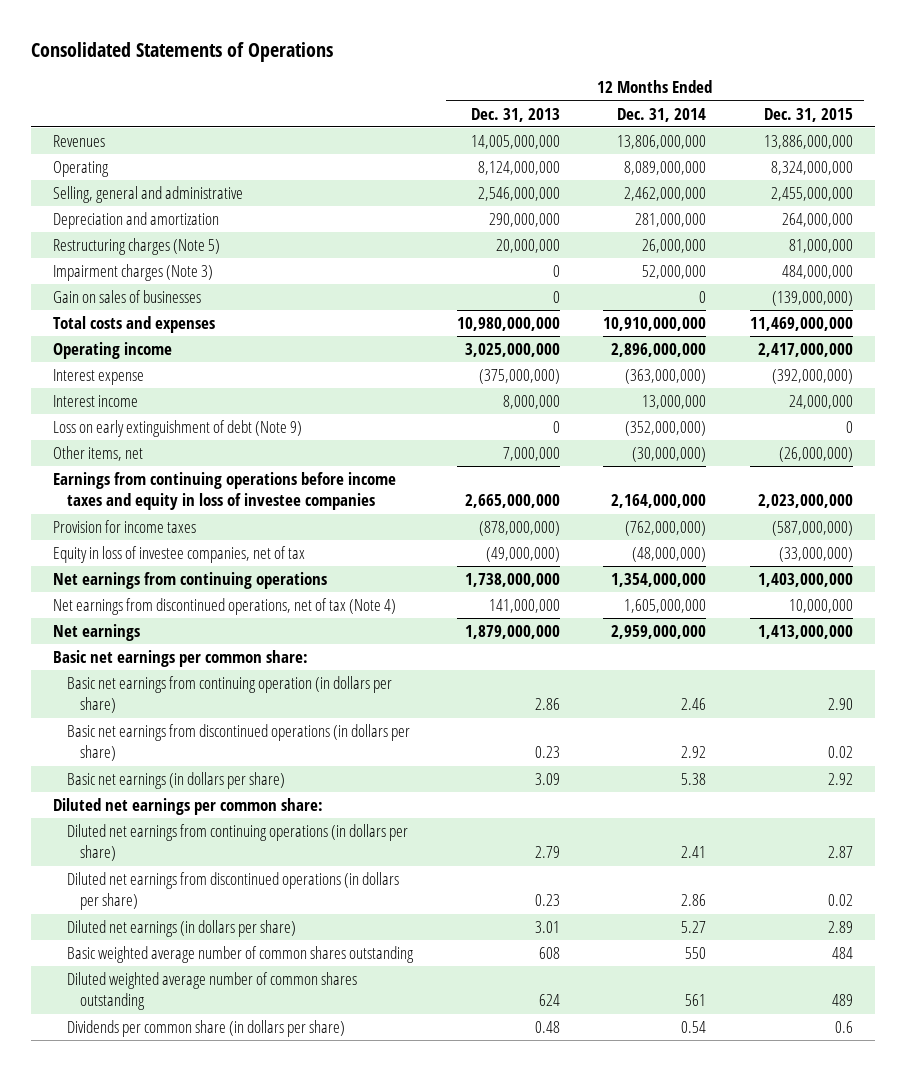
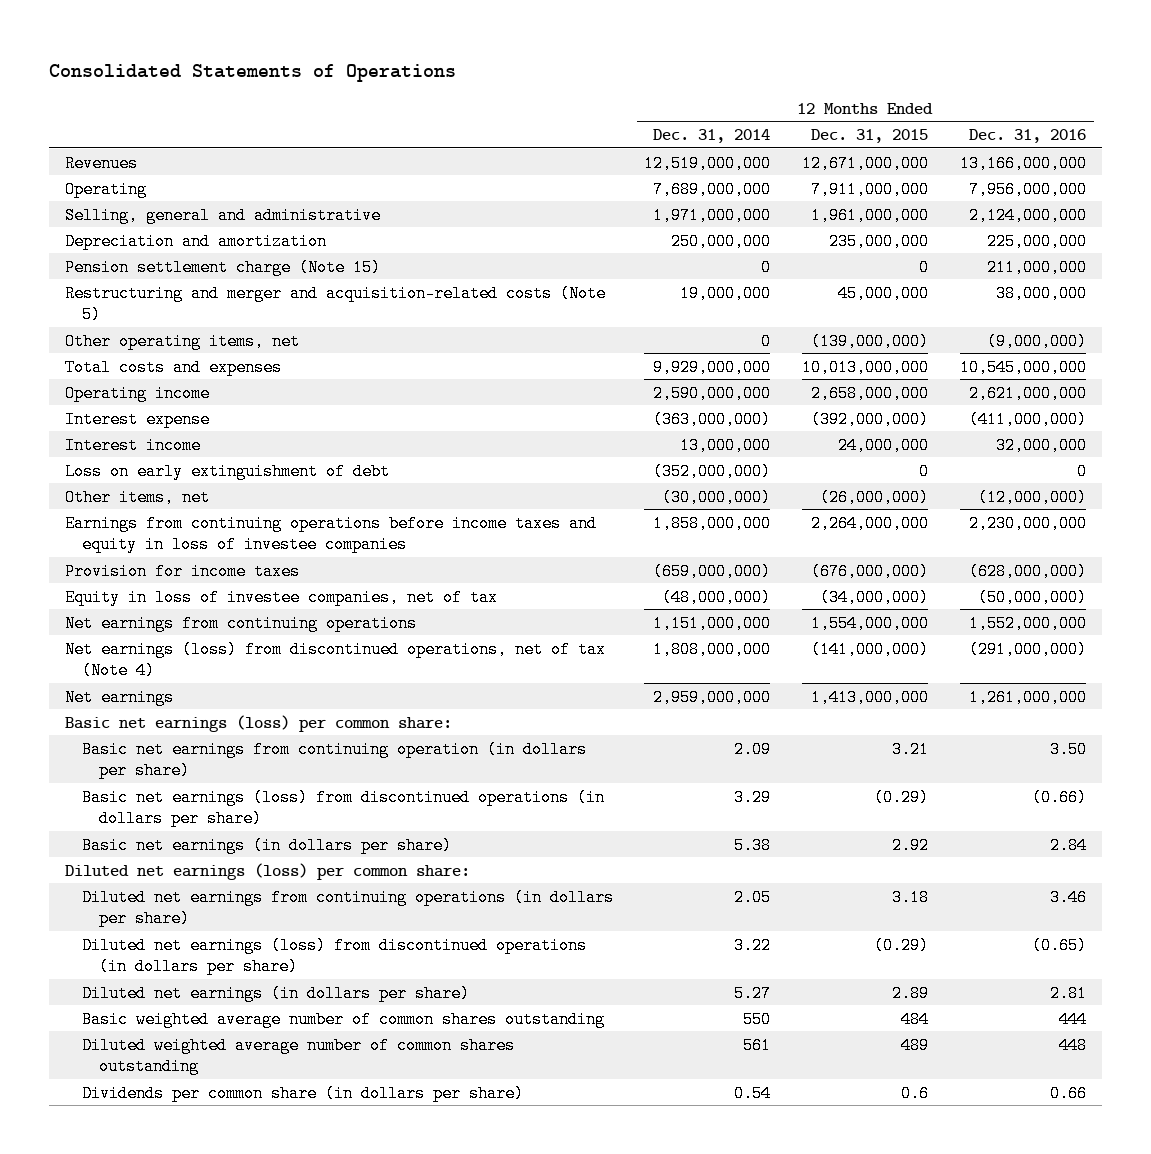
- | 12 Months Ended Dec. 31, 2013 | 12 Months Ended Dec. 31, 2014 | 12 Months Ended Dec. 31, 2015
+ | 12 Months Ended Dec. 31, 2014 | 12 Months Ended Dec. 31, 2015 | 12 Months Ended Dec. 31, 2016
- Revenues | 14,005,000,000 | 13,806,000,000 | 13,886,000,000
- Operating | 8,124,000,000 | 8,089,000,000 | 8,324,000,000
- Selling, general and administrative | 2,546,000,000 | 2,462,000,000 | 2,455,000,000
- Depreciation and amortization | 290,000,000 | 281,000,000 | 264,000,000
- Restructuring charges (Note 5) | 20,000,000 | 26,000,000 | 81,000,000
- Impairment charges (Note 3) | 0 | 52,000,000 | 484,000,000
- Gain on sales of businesses | 0 | 0 | (139,000,000)
- Total costs and expenses | 10,980,000,000 | 10,910,000,000 | 11,469,000,000
- Operating income | 3,025,000,000 | 2,896,000,000 | 2,417,000,000
+ Revenues | 12,519,000,000 | 12,671,000,000 | 13,166,000,000
+ Operating | 7,689,000,000 | 7,911,000,000 | 7,956,000,000
+ Selling, general and administrative | 1,971,000,000 | 1,961,000,000 | 2,124,000,000
+ Depreciation and amortization | 250,000,000 | 235,000,000 | 225,000,000
+ Pension settlement charge (Note 15) | 0 | 0 | 211,000,000
+ Restructuring and merger and acquisition-related costs (Note 5) | 19,000,000 | 45,000,000 | 38,000,000
+ Other operating items, net | 0 | (139,000,000) | (9,000,000)
+ Total costs and expenses | 9,929,000,000 | 10,013,000,000 | 10,545,000,000
+ Operating income | 2,590,000,000 | 2,658,000,000 | 2,621,000,000
- Loss on early extinguishment of debt (Note 9) | 0 | (352,000,000) | 0
+ Loss on early extinguishment of debt | (352,000,000) | 0 | 0
- Earnings from continuing operations before income taxes and equity in loss of investee companies | 2,665,000,000 | 2,164,000,000 | 2,023,000,000
- Provision for income taxes | (878,000,000) | (762,000,000) | (587,000,000)
- Equity in loss of investee companies, net of tax | (49,000,000) | (48,000,000) | (33,000,000)
- Net earnings from continuing operations | 1,738,000,000 | 1,354,000,000 | 1,403,000,000
- Net earnings from discontinued operations, net of tax (Note 4) | 141,000,000 | 1,605,000,000 | 10,000,000
+ Earnings from continuing operations before income taxes and equity in loss of investee companies | 1,858,000,000 | 2,264,000,000 | 2,230,000,000
+ Provision for income taxes | (659,000,000) | (676,000,000) | (628,000,000)
+ Equity in loss of investee companies, net of tax | (48,000,000) | (34,000,000) | (50,000,000)
+ Net earnings from continuing operations | 1,151,000,000 | 1,554,000,000 | 1,552,000,000
+ Net earnings (loss) from discontinued operations, net of tax (Note 4) | 1,808,000,000 | (141,000,000) | (291,000,000)
- Basic net earnings per common share:
- Basic net earnings from continuing operation (in dollars per share) | 2.86 | 2.46 | 2.90
- Basic net earnings from discontinued operations (in dollars per share) | 0.23 | 2.92 | 0.02
+ Basic net earnings (loss) per common share:
+ Basic net earnings from continuing operation (in dollars per share) | 2.09 | 3.21 | 3.50
+ Basic net earnings (loss) from discontinued operations (in dollars per share) | 3.29 | (0.29) | (0.66)
- Diluted net earnings per common share:
- Diluted net earnings from continuing operations (in dollars per share) | 2.79 | 2.41 | 2.87
- Diluted net earnings from discontinued operations (in dollars per share) | 0.23 | 2.86 | 0.02
+ Diluted net earnings (loss) per common share:
+ Diluted net earnings from continuing operations (in dollars per share) | 2.05 | 3.18 | 3.46
+ Diluted net earnings (loss) from discontinued operations (in dollars per share) | 3.22 | (0.29) | (0.65)

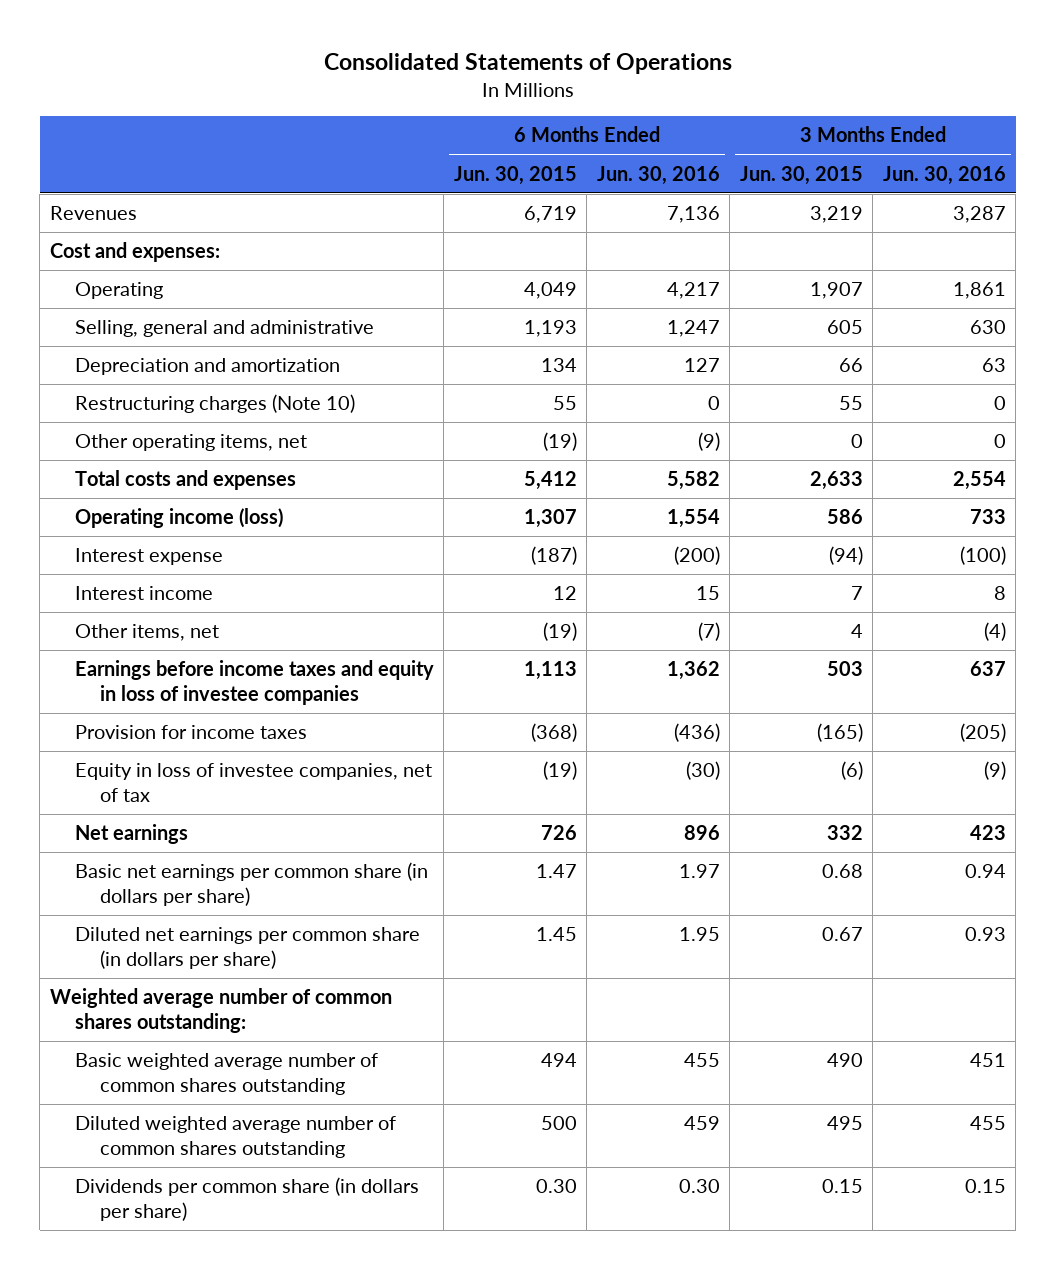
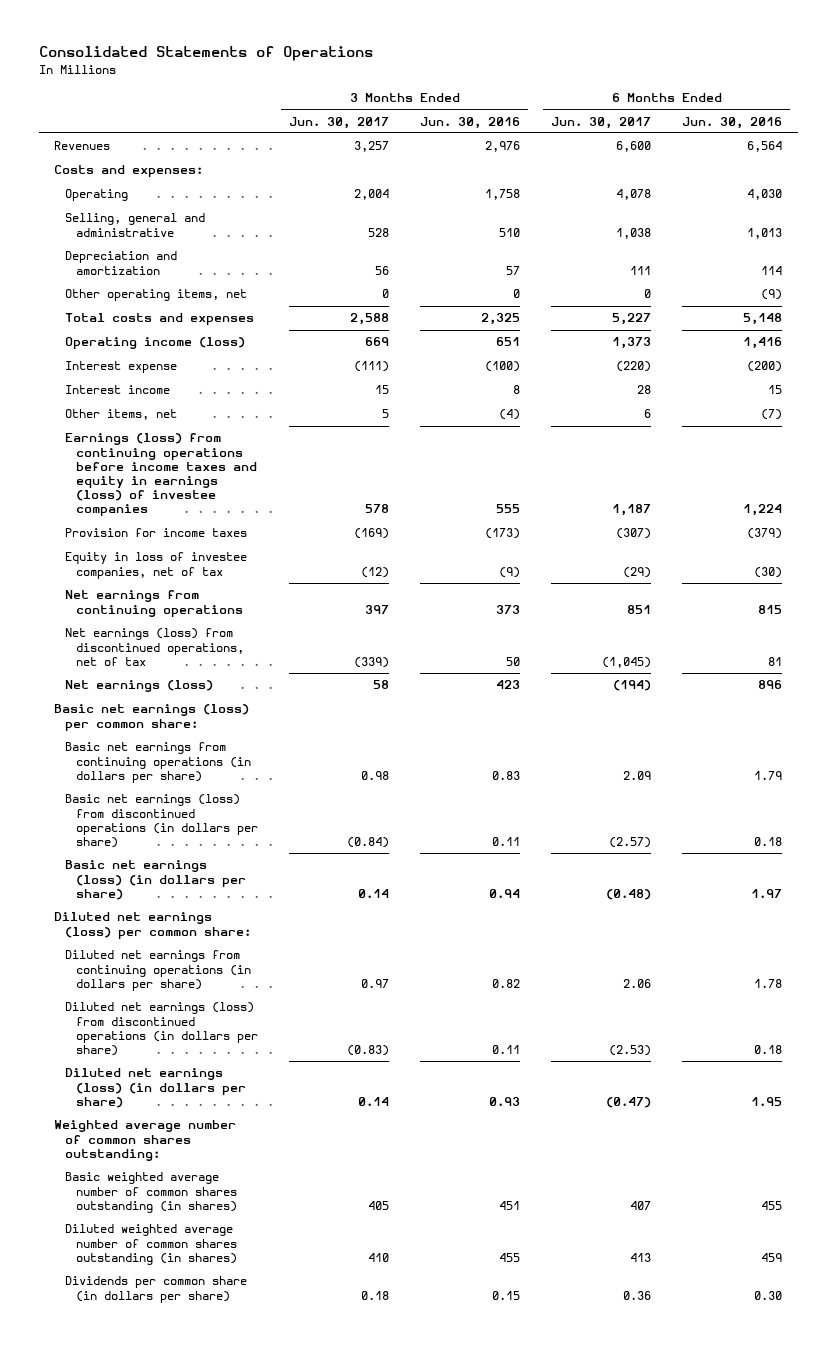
- | 6 Months Ended Jun. 30, 2015 | 6 Months Ended Jun. 30, 2016 | 3 Months Ended Jun. 30, 2015 | 3 Months Ended Jun. 30, 2016
+ | 3 Months Ended Jun. 30, 2017 | 3 Months Ended Jun. 30, 2016 | 6 Months Ended Jun. 30, 2017 | 6 Months Ended Jun. 30, 2016
- Revenues | 6,719 | 7,136 | 3,219 | 3,287
- Cost and expenses:
- Operating | 4,049 | 4,217 | 1,907 | 1,861
- Selling, general and administrative | 1,193 | 1,247 | 605 | 630
- Depreciation and amortization | 134 | 127 | 66 | 63
- Restructuring charges (Note 10) | 55 | 0 | 55 | 0
+ Revenues | 3,257 | 2,976 | 6,600 | 6,564
+ Costs and expenses:
+ Operating | 2,004 | 1,758 | 4,078 | 4,030
+ Selling, general and administrative | 528 | 510 | 1,038 | 1,013
+ Depreciation and amortization | 56 | 57 | 111 | 114
- Total costs and expenses | 5,412 | 5,582 | 2,633 | 2,554
- Operating income (loss) | 1,307 | 1,554 | 586 | 733
+ Total costs and expenses | 2,588 | 2,325 | 5,227 | 5,148
+ Operating income (loss) | 669 | 651 | 1,373 | 1,416
- Earnings before income taxes and equity in loss of investee companies | 1,113 | 1,362 | 503 | 637
- Provision for income taxes | (368) | (436) | (165) | (205)
+ Earnings (loss) from continuing operations before income taxes and equity in earnings (loss) of investee companies | 578 | 555 | 1,187 | 1,224
+ Provision for income taxes | (169) | (173) | (307) | (379)
- Net earnings | 726 | 896 | 332 | 423
- Basic net earnings per common share (in dollars per share) | 1.47 | 1.97 | 0.68 | 0.94
- Diluted net earnings per common share (in dollars per share) | 1.45 | 1.95 | 0.67 | 0.93
+ Net earnings from continuing operations | 397 | 373 | 851 | 815
+ Net earnings (loss) from discontinued operations, net of tax | (339) | 50 | (1,045) | 81
+ Net earnings (loss) | 58 | 423 | (194) | 896
+ Basic net earnings (loss) per common share:
+ Basic net earnings from continuing operations (in dollars per share) | 0.98 | 0.83 | 2.09 | 1.79
+ Basic net earnings (loss) from discontinued operations (in dollars per share) | (0.84) | 0.11 | (2.57) | 0.18
+ Basic net earnings (loss) (in dollars per share) | 0.14 | 0.94 | (0.48) | 1.97
+ Diluted net earnings (loss) per common share:
+ Diluted net earnings from continuing operations (in dollars per share) | 0.97 | 0.82 | 2.06 | 1.78
+ Diluted net earnings (loss) from discontinued operations (in dollars per share) | (0.83) | 0.11 | (2.53) | 0.18
+ Diluted net earnings (loss) (in dollars per share) | 0.14 | 0.93 | (0.47) | 1.95
- Basic weighted average number of common shares outstanding | 494 | 455 | 490 | 451
- Diluted weighted average number of common shares outstanding | 500 | 459 | 495 | 455
+ Basic weighted average number of common shares outstanding (in shares) | 405 | 451 | 407 | 455
+ Diluted weighted average number of common shares outstanding (in shares) | 410 | 455 | 413 | 459

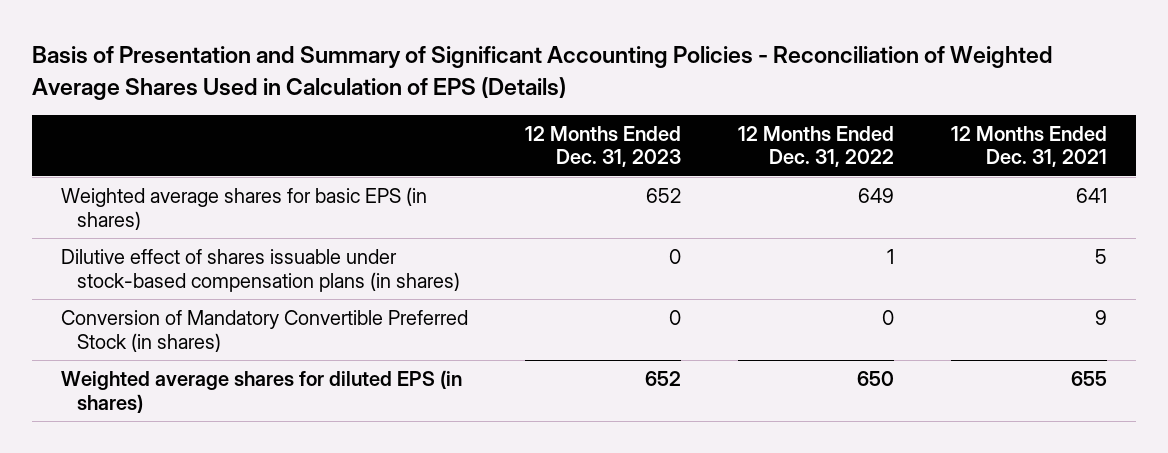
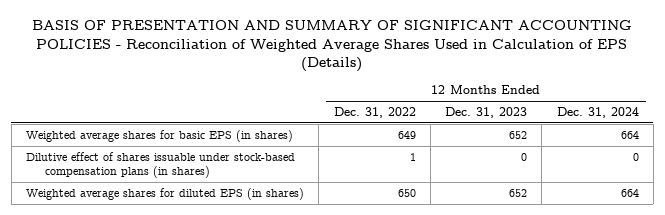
- Basis of Presentation and Summary of Significant Accounting Policies - Reconciliation of Weighted Average Shares Used in Calculation of EPS (Details)
+ BASIS OF PRESENTATION AND SUMMARY OF SIGNIFICANT ACCOUNTING POLICIES - Reconciliation of Weighted Average Shares Used in Calculation of EPS (Details)
- | 12 Months Ended Dec. 31, 2023 | 12 Months Ended Dec. 31, 2022 | 12 Months Ended Dec. 31, 2021
+ | 12 Months Ended Dec. 31, 2022 | 12 Months Ended Dec. 31, 2023 | 12 Months Ended Dec. 31, 2024
- Conversion of Mandatory Convertible Preferred Stock (in shares) | 0 | 0 | 9

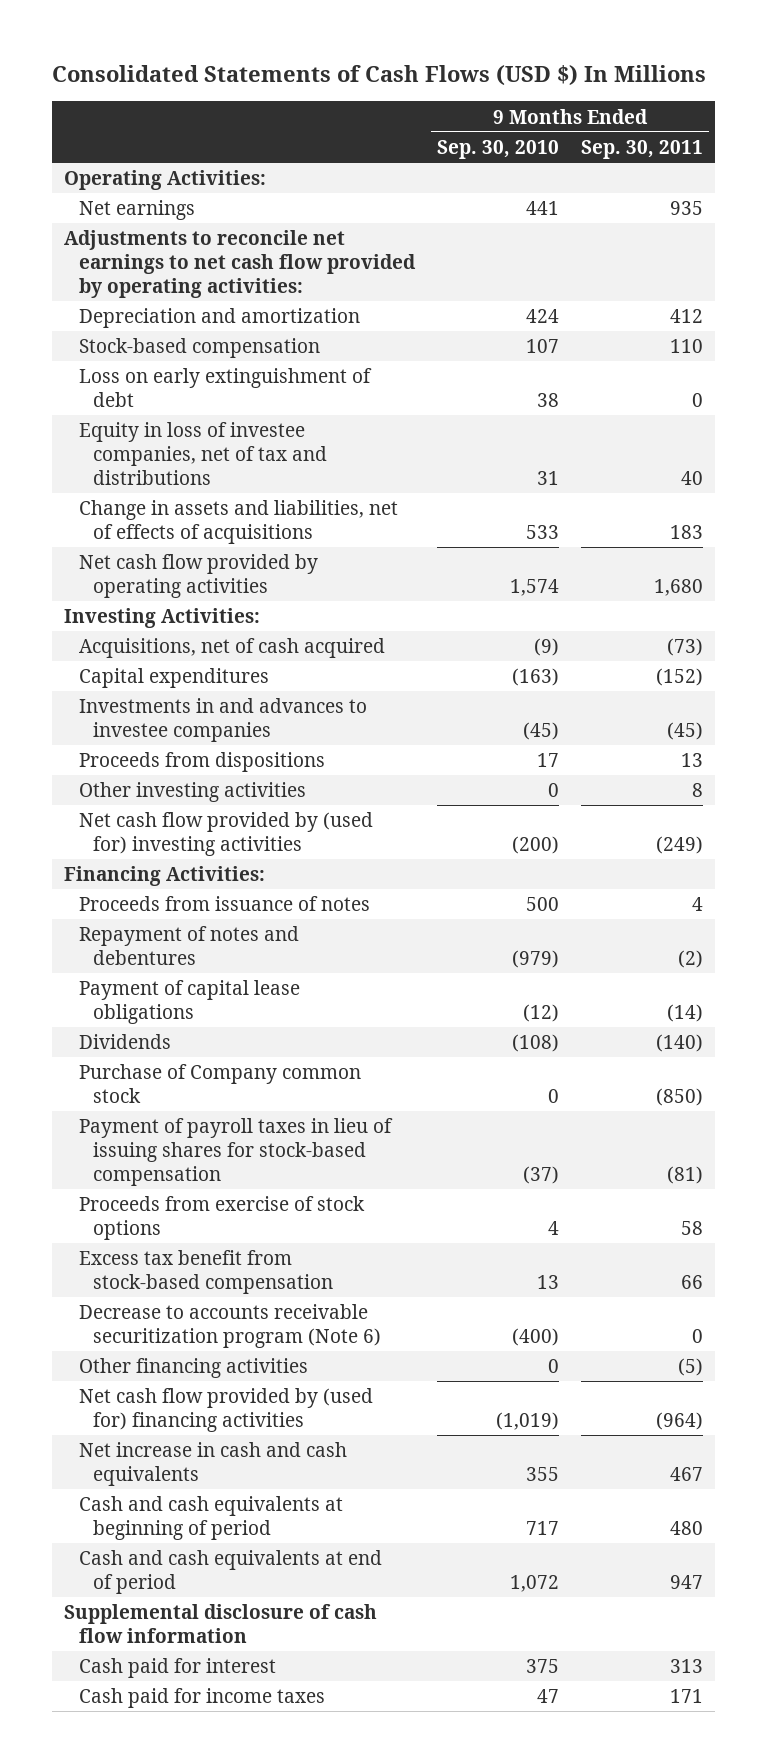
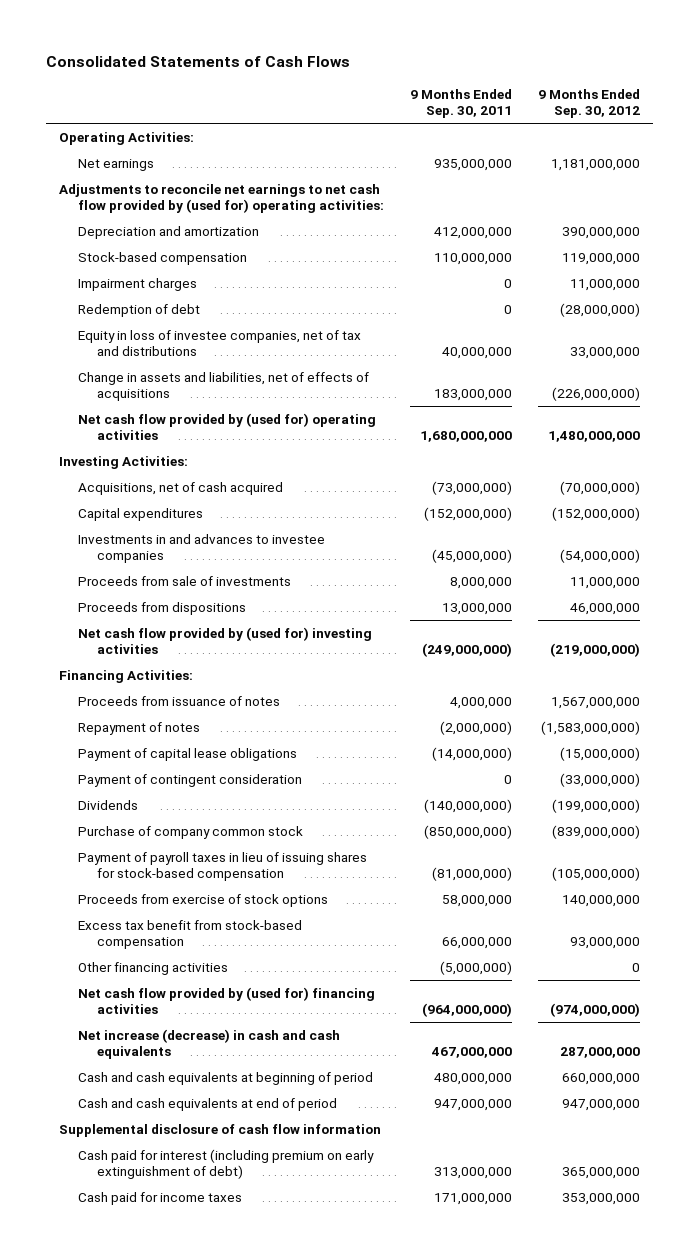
- Consolidated Statements of Cash Flows (USD $) In Millions
+ Consolidated Statements of Cash Flows
- | 9 Months Ended Sep. 30, 2010 | 9 Months Ended Sep. 30, 2011
+ | 9 Months Ended Sep. 30, 2011 | 9 Months Ended Sep. 30, 2012
- Net earnings | 441 | 935
- Adjustments to reconcile net earnings to net cash flow provided by operating activities:
- Depreciation and amortization | 424 | 412
- Stock-based compensation | 107 | 110
- Loss on early extinguishment of debt | 38 | 0
- Equity in loss of investee companies, net of tax and distributions | 31 | 40
- Change in assets and liabilities, net of effects of acquisitions | 533 | 183
- Net cash flow provided by operating activities | 1,574 | 1,680
+ Net earnings | 935,000,000 | 1,181,000,000
+ Adjustments to reconcile net earnings to net cash flow provided by (used for) operating activities:
+ Depreciation and amortization | 412,000,000 | 390,000,000
+ Stock-based compensation | 110,000,000 | 119,000,000
+ Impairment charges | 0 | 11,000,000
+ Redemption of debt | 0 | (28,000,000)
+ Equity in loss of investee companies, net of tax and distributions | 40,000,000 | 33,000,000
+ Change in assets and liabilities, net of effects of acquisitions | 183,000,000 | (226,000,000)
+ Net cash flow provided by (used for) operating activities | 1,680,000,000 | 1,480,000,000
- Acquisitions, net of cash acquired | (9) | (73)
- Capital expenditures | (163) | (152)
- Investments in and advances to investee companies | (45) | (45)
- Proceeds from dispositions | 17 | 13
- Other investing activities | 0 | 8
- Net cash flow provided by (used for) investing activities | (200) | (249)
+ Acquisitions, net of cash acquired | (73,000,000) | (70,000,000)
+ Capital expenditures | (152,000,000) | (152,000,000)
+ Investments in and advances to investee companies | (45,000,000) | (54,000,000)
+ Proceeds from sale of investments | 8,000,000 | 11,000,000
+ Proceeds from dispositions | 13,000,000 | 46,000,000
+ Net cash flow provided by (used for) investing activities | (249,000,000) | (219,000,000)
- Proceeds from issuance of notes | 500 | 4
- Repayment of notes and debentures | (979) | (2)
- Payment of capital lease obligations | (12) | (14)
- Dividends | (108) | (140)
- Purchase of Company common stock | 0 | (850)
- Payment of payroll taxes in lieu of issuing shares for stock-based compensation | (37) | (81)
- Proceeds from exercise of stock options | 4 | 58
- Excess tax benefit from stock-based compensation | 13 | 66
- Decrease to accounts receivable securitization program (Note 6) | (400) | 0
- Other financing activities | 0 | (5)
- Net cash flow provided by (used for) financing activities | (1,019) | (964)
- Net increase in cash and cash equivalents | 355 | 467
- Cash and cash equivalents at beginning of period | 717 | 480
- Cash and cash equivalents at end of period | 1,072 | 947
+ Proceeds from issuance of notes | 4,000,000 | 1,567,000,000
+ Repayment of notes | (2,000,000) | (1,583,000,000)
+ Payment of capital lease obligations | (14,000,000) | (15,000,000)
+ Payment of contingent consideration | 0 | (33,000,000)
+ Dividends | (140,000,000) | (199,000,000)
+ Purchase of company common stock | (850,000,000) | (839,000,000)
+ Payment of payroll taxes in lieu of issuing shares for stock-based compensation | (81,000,000) | (105,000,000)
+ Proceeds from exercise of stock options | 58,000,000 | 140,000,000
+ Excess tax benefit from stock-based compensation | 66,000,000 | 93,000,000
+ Other financing activities | (5,000,000) | 0
+ Net cash flow provided by (used for) financing activities | (964,000,000) | (974,000,000)
+ Net increase (decrease) in cash and cash equivalents | 467,000,000 | 287,000,000
+ Cash and cash equivalents at beginning of period | 480,000,000 | 660,000,000
+ Cash and cash equivalents at end of period | 947,000,000 | 947,000,000
- Cash paid for interest | 375 | 313
- Cash paid for income taxes | 47 | 171
+ Cash paid for interest (including premium on early extinguishment of debt) | 313,000,000 | 365,000,000
+ Cash paid for income taxes | 171,000,000 | 353,000,000

